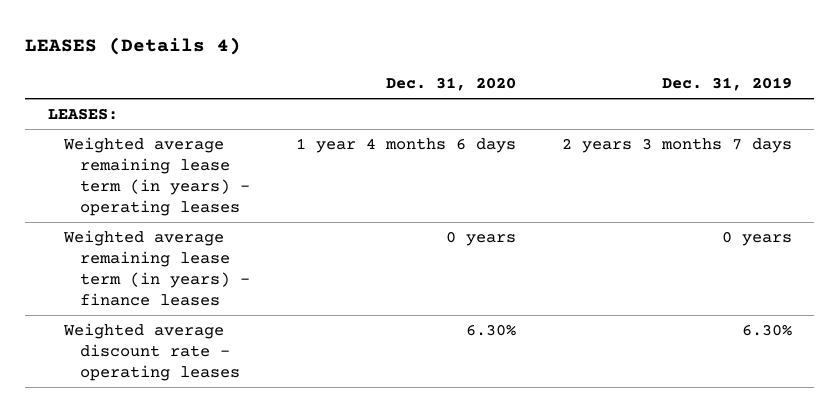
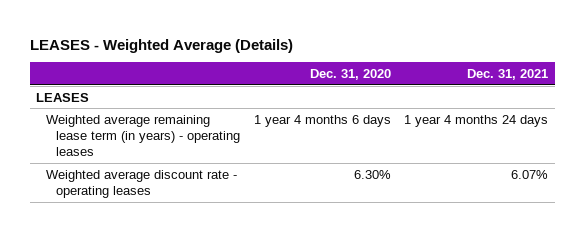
- LEASES (Details 4)
+ LEASES - Weighted Average (Details)
- | Dec. 31, 2020 | Dec. 31, 2019
+ | Dec. 31, 2020 | Dec. 31, 2021
- LEASES:
+ LEASES
- Weighted average remaining lease term (in years) - finance leases | 0 years | 0 years

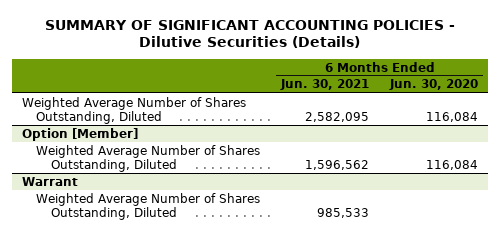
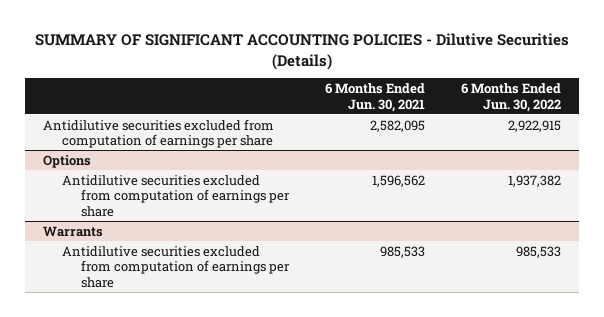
- | 6 Months Ended Jun. 30, 2021 | 6 Months Ended Jun. 30, 2020
+ | 6 Months Ended Jun. 30, 2021 | 6 Months Ended Jun. 30, 2022
- Weighted Average Number of Shares Outstanding, Diluted | 2,582,095 | 116,084
- Option [Member]
- Weighted Average Number of Shares Outstanding, Diluted | 1,596,562 | 116,084
- Warrant
- Weighted Average Number of Shares Outstanding, Diluted | 985,533 |
+ Antidilutive securities excluded from computation of earnings per share | 2,582,095 | 2,922,915
+ Options
+ Antidilutive securities excluded from computation of earnings per share | 1,596,562 | 1,937,382
+ Warrants
+ Antidilutive securities excluded from computation of earnings per share | 985,533 | 985,533

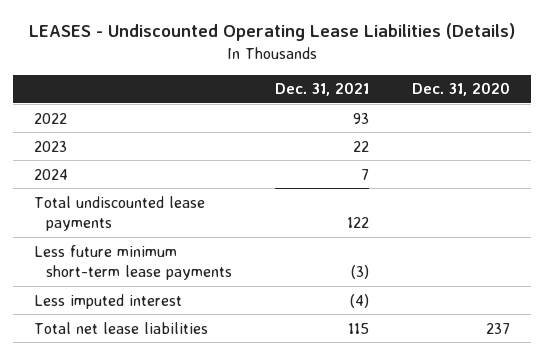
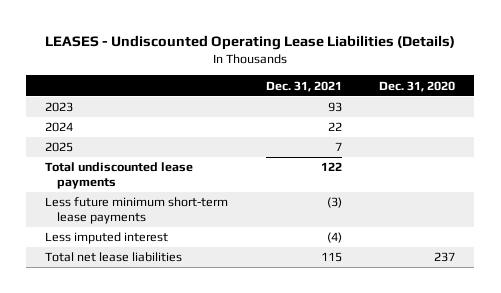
- 2022 | 93 |
- 2023 | 22 |
- 2024 | 7 |
+ 2023 | 93 |
+ 2024 | 22 |
+ 2025 | 7 |

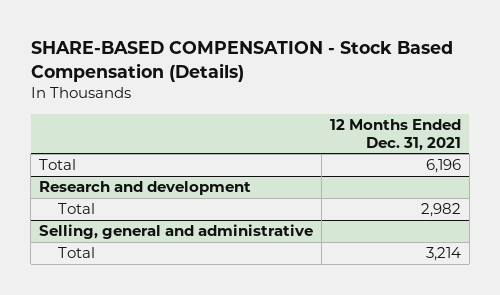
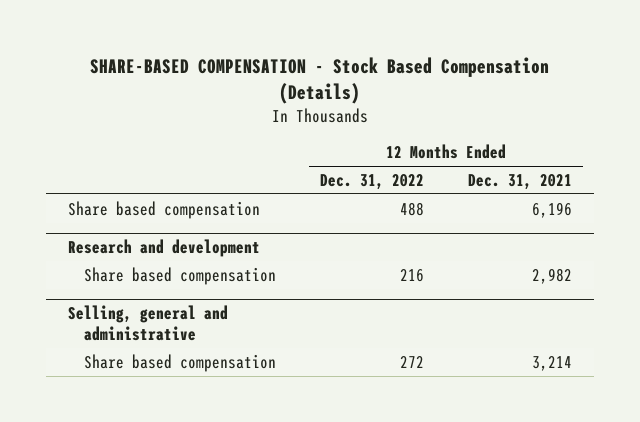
- | 12 Months Ended Dec. 31, 2021
+ | 12 Months Ended Dec. 31, 2022 | 12 Months Ended Dec. 31, 2021
- Total | 6,196
+ Share based compensation | 488 | 6,196
@ Research and development
- Total | 2,982
+ Share based compensation | 216 | 2,982
@ Selling, general and administrative
- Total | 3,214
+ Share based compensation | 272 | 3,214

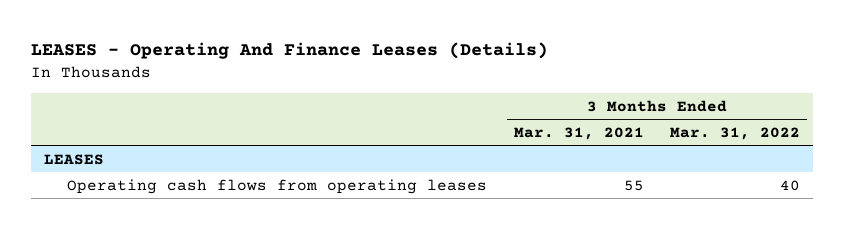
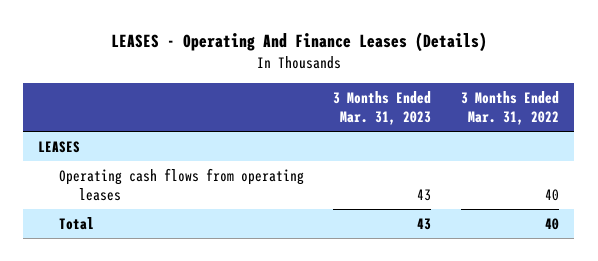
- | 3 Months Ended Mar. 31, 2021 | 3 Months Ended Mar. 31, 2022
+ | 3 Months Ended Mar. 31, 2023 | 3 Months Ended Mar. 31, 2022
+ Total | 43 | 40

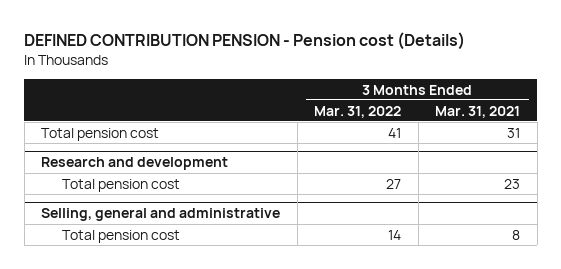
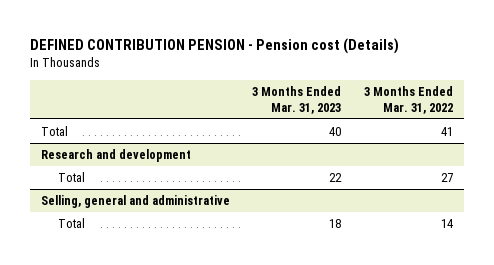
- | 3 Months Ended Mar. 31, 2022 | 3 Months Ended Mar. 31, 2021
+ | 3 Months Ended Mar. 31, 2023 | 3 Months Ended Mar. 31, 2022
- Total pension cost | 41 | 31
+ Total | 40 | 41
@ Research and development
- Total pension cost | 27 | 23
+ Total | 22 | 27
@ Selling, general and administrative
- Total pension cost | 14 | 8
+ Total | 18 | 14

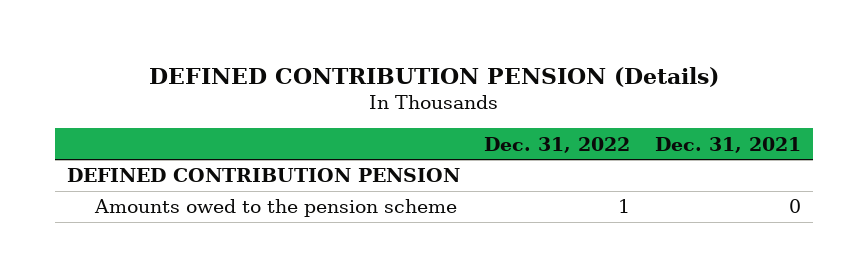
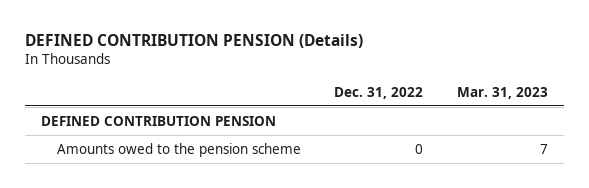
- | Dec. 31, 2022 | Dec. 31, 2021
+ | Dec. 31, 2022 | Mar. 31, 2023
- Amounts owed to the pension scheme | 1 | 0
+ Amounts owed to the pension scheme | 0 | 7

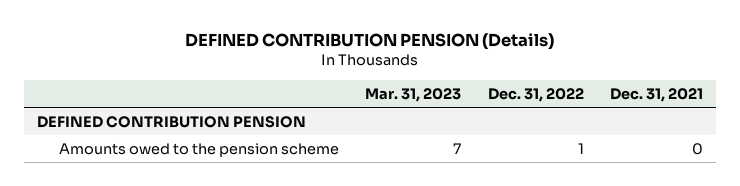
- | Dec. 31, 2022 | Mar. 31, 2023
+ | Mar. 31, 2023 | Dec. 31, 2022 | Dec. 31, 2021
- Amounts owed to the pension scheme | 0 | 7
+ Amounts owed to the pension scheme | 7 | 1 | 0

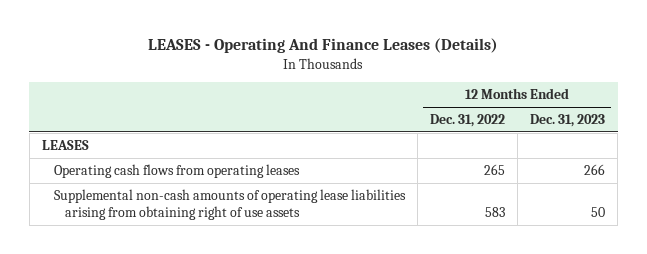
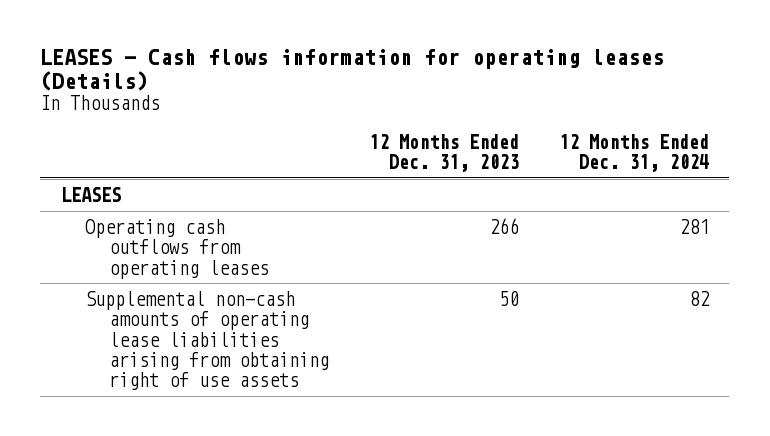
- LEASES - Operating And Finance Leases (Details)
+ LEASES - Cash flows information for operating leases (Details)
- | 12 Months Ended Dec. 31, 2022 | 12 Months Ended Dec. 31, 2023
+ | 12 Months Ended Dec. 31, 2023 | 12 Months Ended Dec. 31, 2024
- Operating cash flows from operating leases | 265 | 266
+ Operating cash outflows from operating leases | 266 | 281

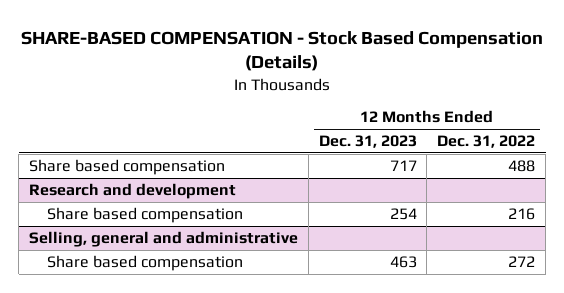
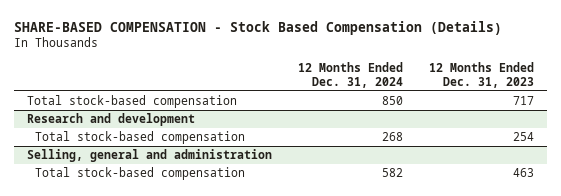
- | 12 Months Ended Dec. 31, 2023 | 12 Months Ended Dec. 31, 2022
+ | 12 Months Ended Dec. 31, 2024 | 12 Months Ended Dec. 31, 2023
- Share based compensation | 717 | 488
+ Total stock-based compensation | 850 | 717
@ Research and development
- Share based compensation | 254 | 216
- Selling, general and administrative
- Share based compensation | 463 | 272
@ Research and development
+ Total stock-based compensation | 268 | 254
+ Selling, general and administration
+ Total stock-based compensation | 582 | 463

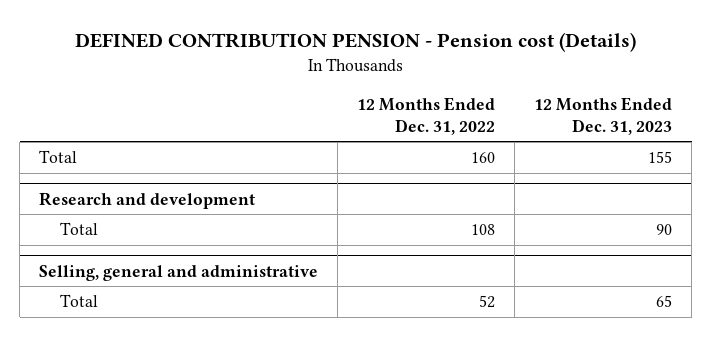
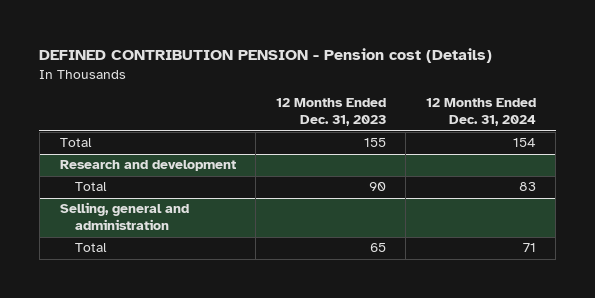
- | 12 Months Ended Dec. 31, 2022 | 12 Months Ended Dec. 31, 2023
+ | 12 Months Ended Dec. 31, 2023 | 12 Months Ended Dec. 31, 2024
- Selling, general and administrative
+ Selling, general and administration

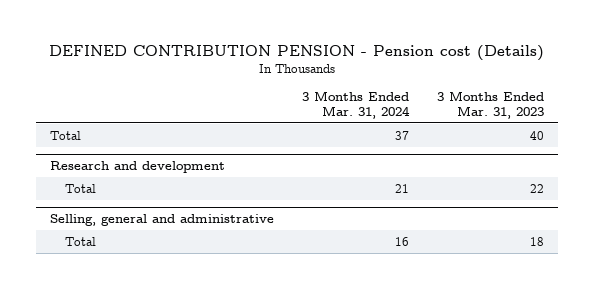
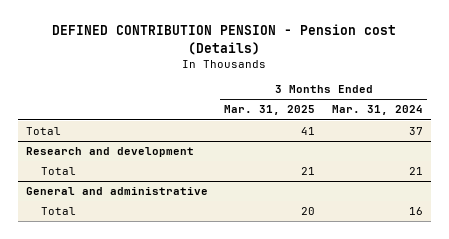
- | 3 Months Ended Mar. 31, 2024 | 3 Months Ended Mar. 31, 2023
+ | 3 Months Ended Mar. 31, 2025 | 3 Months Ended Mar. 31, 2024
- Selling, general and administrative
+ General and administrative

